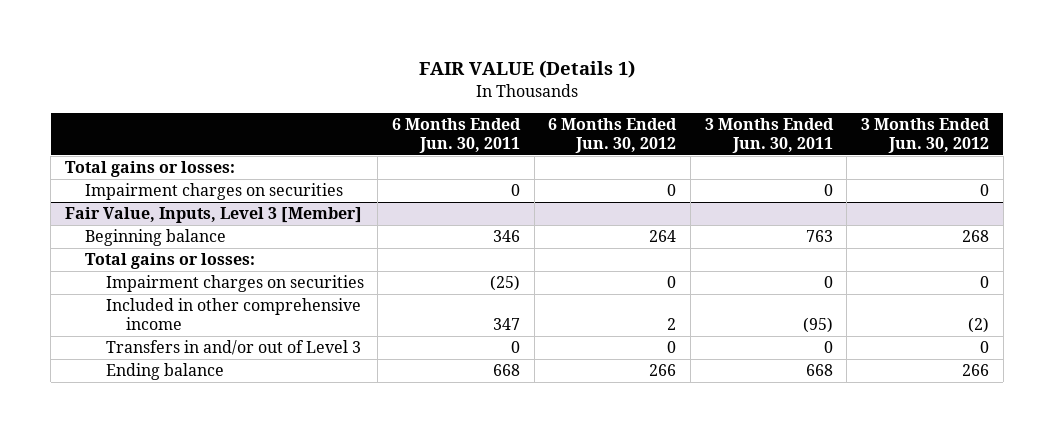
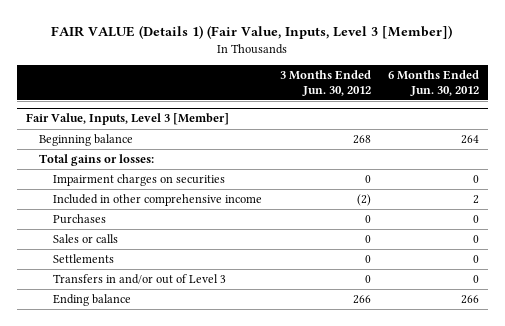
- FAIR VALUE (Details 1)
+ FAIR VALUE (Details 1) (Fair Value, Inputs, Level 3 [Member])
- | 6 Months Ended Jun. 30, 2011 | 6 Months Ended Jun. 30, 2012 | 3 Months Ended Jun. 30, 2011 | 3 Months Ended Jun. 30, 2012
+ | 3 Months Ended Jun. 30, 2012 | 6 Months Ended Jun. 30, 2012
- Total gains or losses:
- Impairment charges on securities | 0 | 0 | 0 | 0
@ Fair Value, Inputs, Level 3 [Member]
+ Purchases | 0 | 0
+ Sales or calls | 0 | 0
+ Settlements | 0 | 0

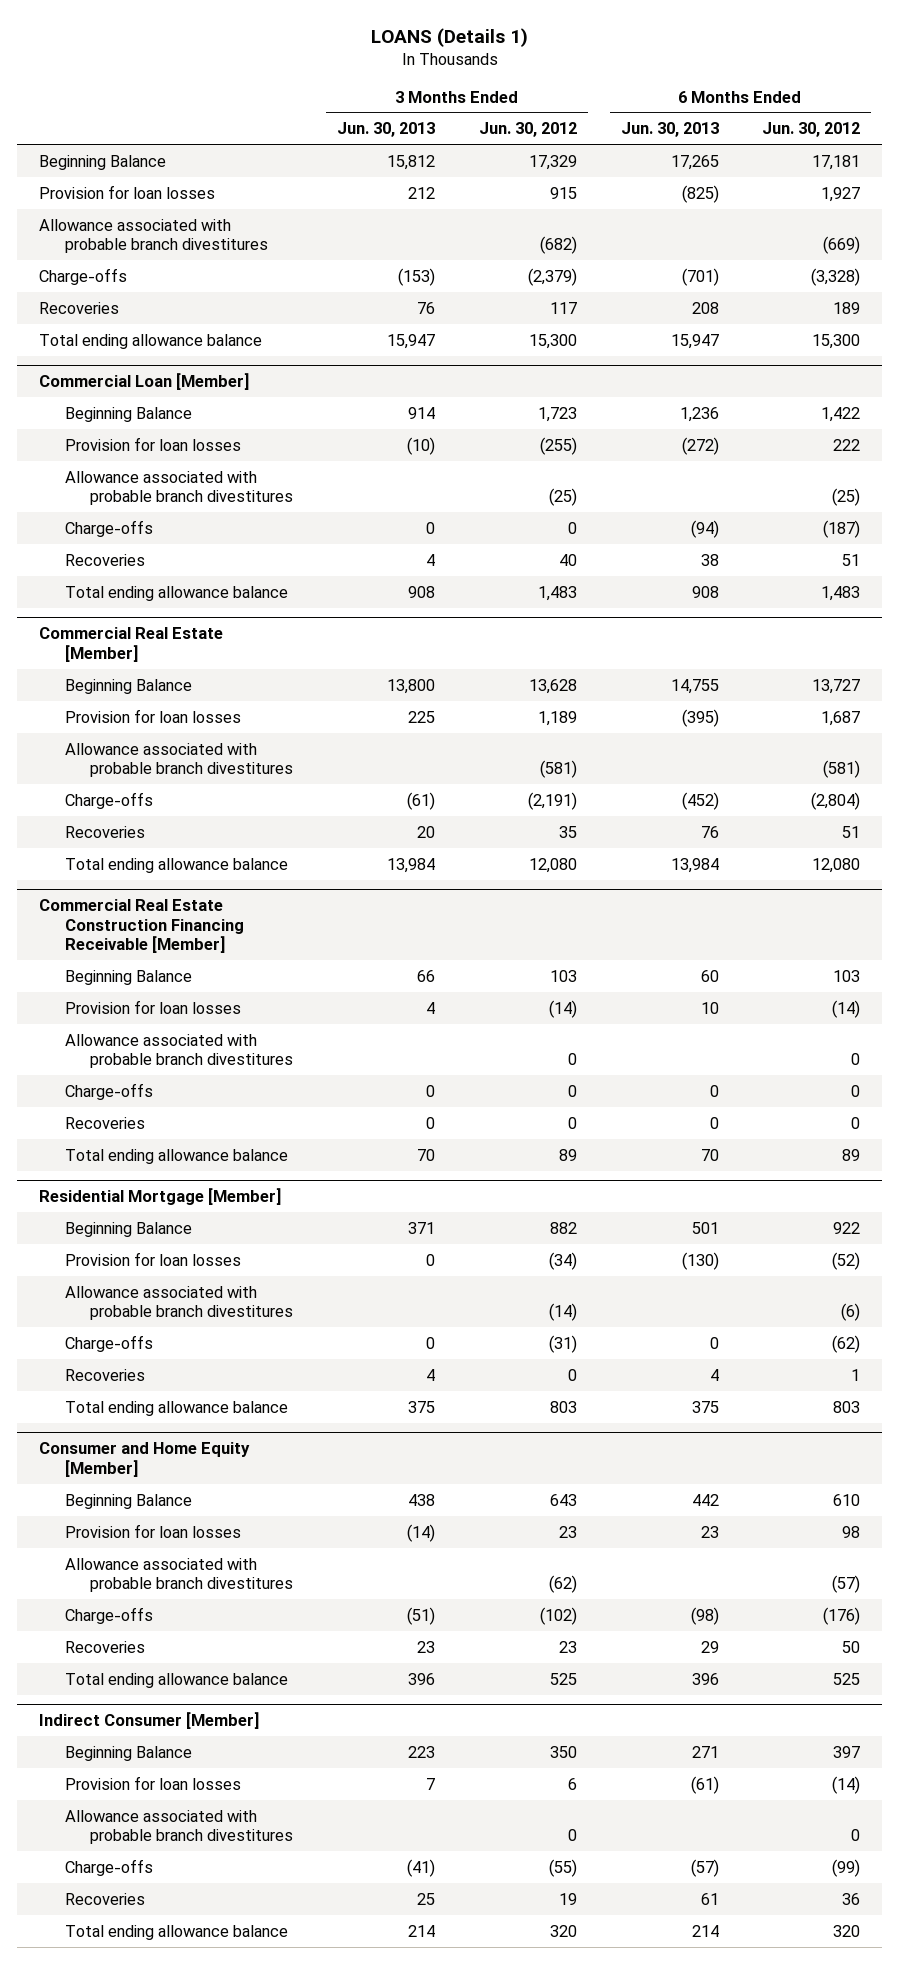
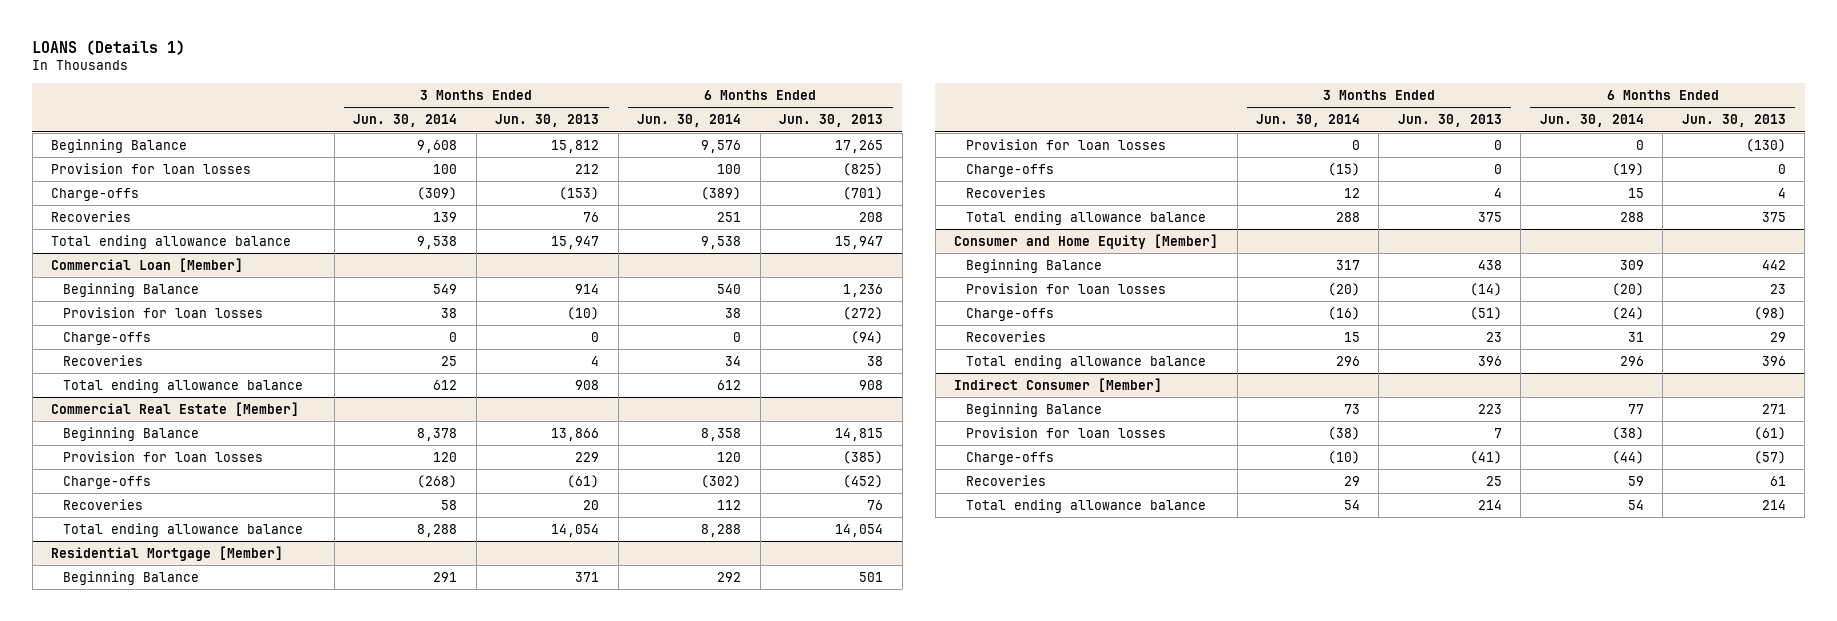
- | 3 Months Ended Jun. 30, 2013 | 3 Months Ended Jun. 30, 2012 | 6 Months Ended Jun. 30, 2013 | 6 Months Ended Jun. 30, 2012
+ | 3 Months Ended Jun. 30, 2014 | 3 Months Ended Jun. 30, 2013 | 6 Months Ended Jun. 30, 2014 | 6 Months Ended Jun. 30, 2013
- Allowance associated with probable branch divestitures | | (682) | | (669)
@ Commercial Loan [Member]
- Allowance associated with probable branch divestitures | | (25) | | (25)
@ Commercial Real Estate [Member]
- Beginning Balance | 13,800 | 13,628 | 14,755 | 13,727
- Provision for loan losses | 225 | 1,189 | (395) | 1,687
- Allowance associated with probable branch divestitures | | (581) | | (581)
+ Beginning Balance | 8,378 | 13,866 | 8,358 | 14,815
+ Provision for loan losses | 120 | 229 | 120 | (385)
- Total ending allowance balance | 13,984 | 12,080 | 13,984 | 12,080
- Commercial Real Estate Construction Financing Receivable [Member]
- Beginning Balance | 66 | 103 | 60 | 103
- Provision for loan losses | 4 | (14) | 10 | (14)
- Allowance associated with probable branch divestitures | | 0 | | 0
- Charge-offs | 0 | 0 | 0 | 0
- Recoveries | 0 | 0 | 0 | 0
- Total ending allowance balance | 70 | 89 | 70 | 89
@ Commercial Real Estate [Member]
+ Total ending allowance balance | 8,288 | 14,054 | 8,288 | 14,054
@ Residential Mortgage [Member]
- Allowance associated with probable branch divestitures | | (14) | | (6)
@ Consumer and Home Equity [Member]
- Allowance associated with probable branch divestitures | | (62) | | (57)
@ Indirect Consumer [Member]
- Allowance associated with probable branch divestitures | | 0 | | 0

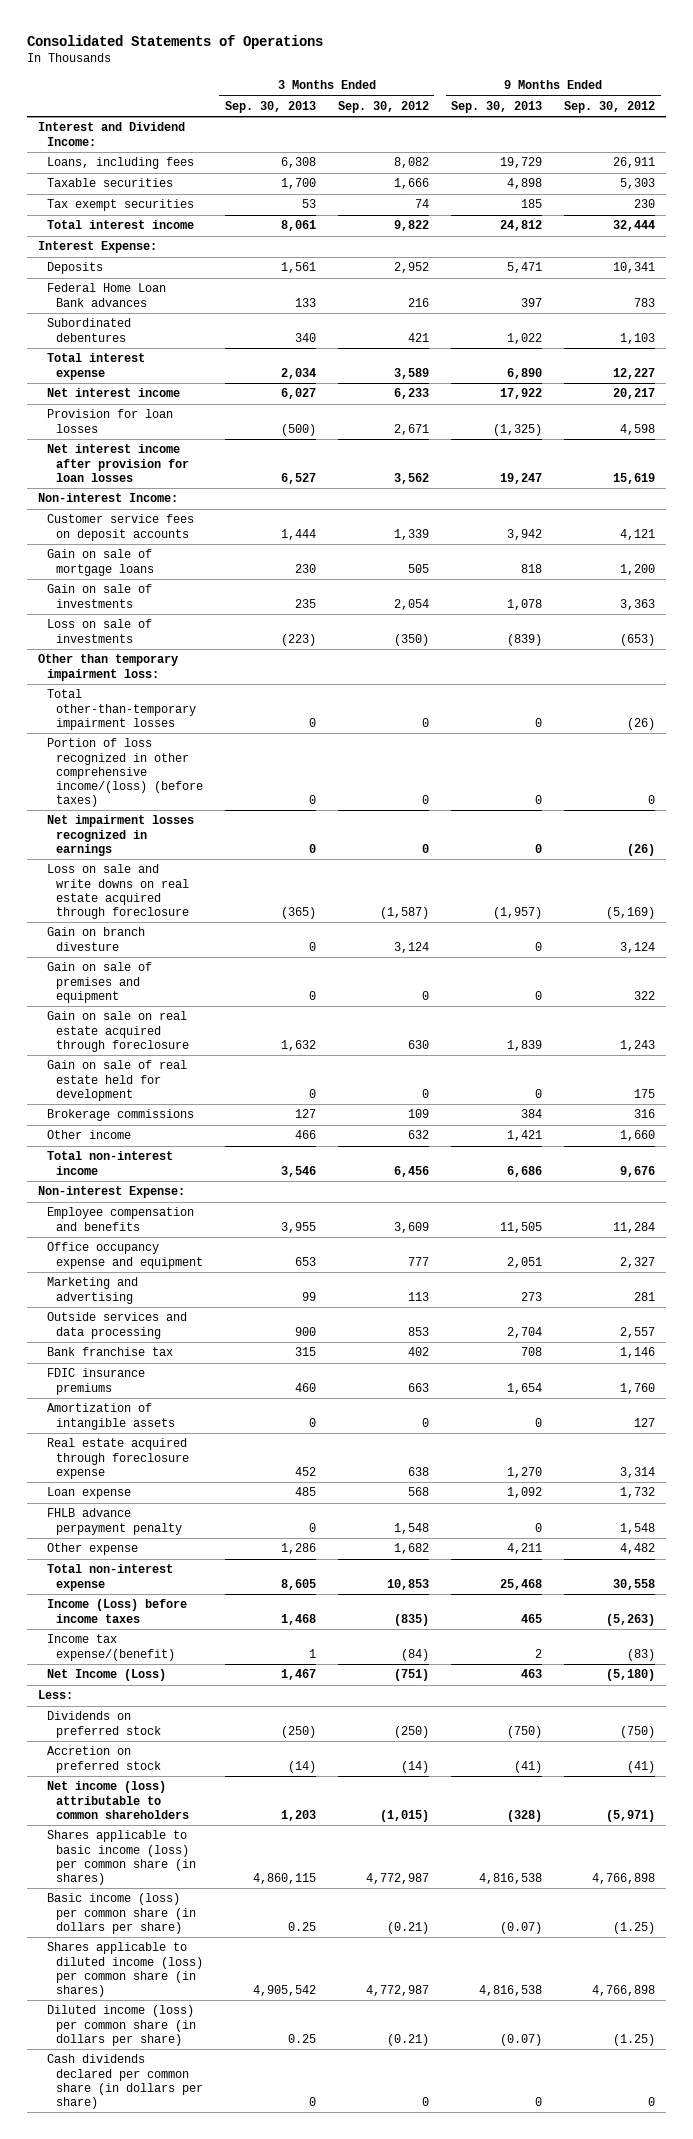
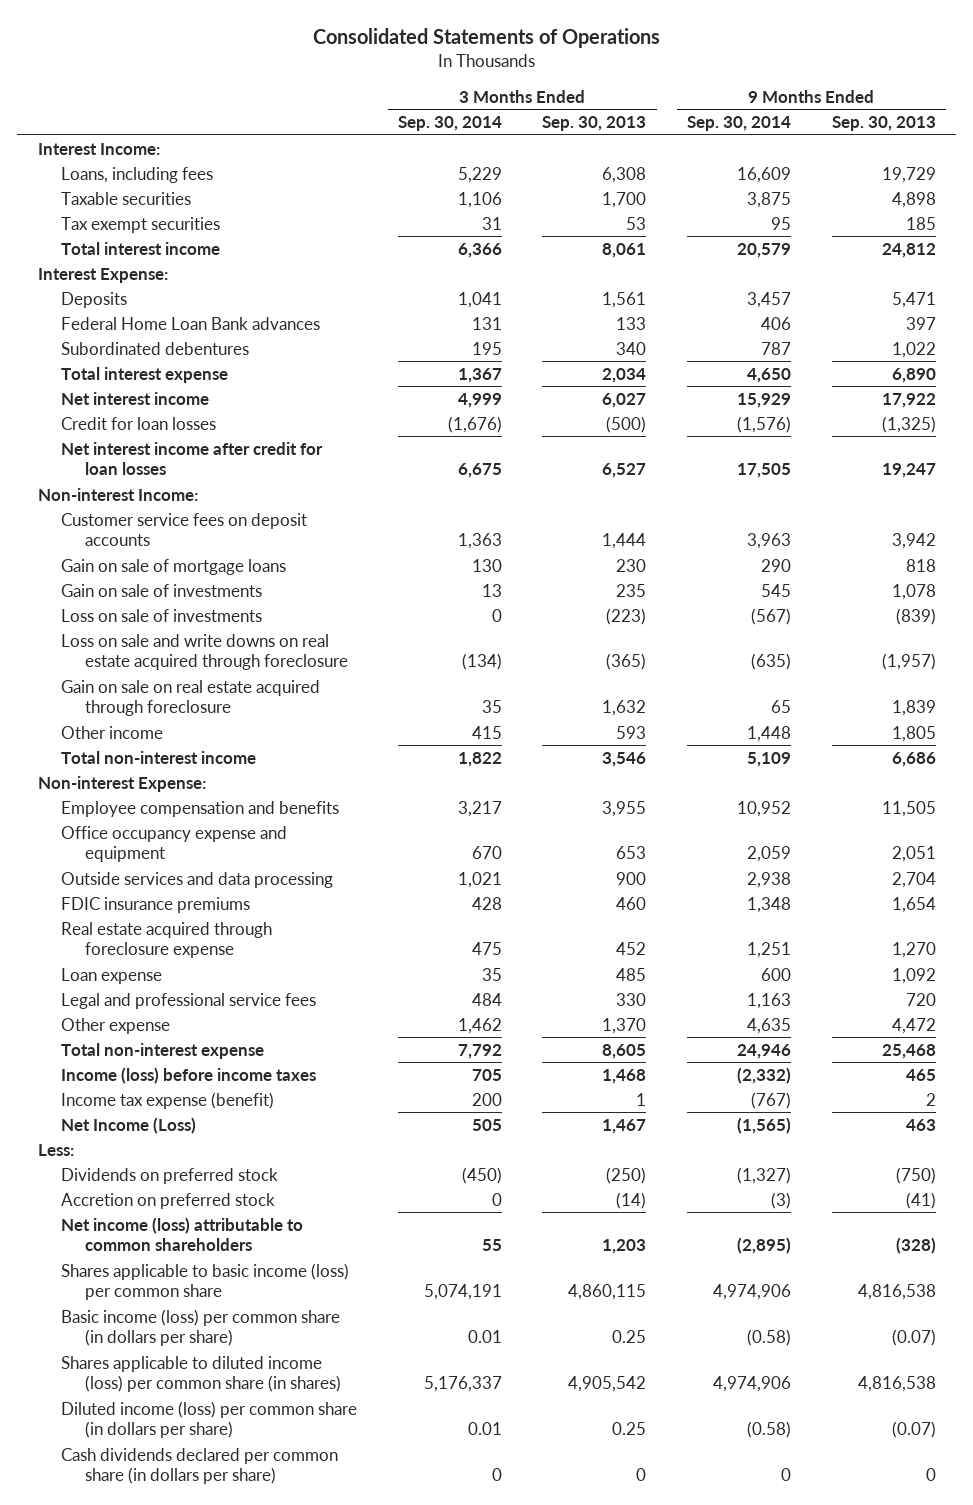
- | 3 Months Ended Sep. 30, 2013 | 3 Months Ended Sep. 30, 2012 | 9 Months Ended Sep. 30, 2013 | 9 Months Ended Sep. 30, 2012
+ | 3 Months Ended Sep. 30, 2014 | 3 Months Ended Sep. 30, 2013 | 9 Months Ended Sep. 30, 2014 | 9 Months Ended Sep. 30, 2013
- Interest and Dividend Income:
+ Interest Income:
- Provision for loan losses | (500) | 2,671 | (1,325) | 4,598
- Net interest income after provision for loan losses | 6,527 | 3,562 | 19,247 | 15,619
+ Credit for loan losses | (1,676) | (500) | (1,576) | (1,325)
+ Net interest income after credit for loan losses | 6,675 | 6,527 | 17,505 | 19,247
- Other than temporary impairment loss:
- Total other-than-temporary impairment losses | 0 | 0 | 0 | (26)
- Portion of loss recognized in other comprehensive income/(loss) (before taxes) | 0 | 0 | 0 | 0
- Net impairment losses recognized in earnings | 0 | 0 | 0 | (26)
- Gain on branch divesture | 0 | 3,124 | 0 | 3,124
- Gain on sale of premises and equipment | 0 | 0 | 0 | 322
- Gain on sale of real estate held for development | 0 | 0 | 0 | 175
- Brokerage commissions | 127 | 109 | 384 | 316
- Other income | 466 | 632 | 1,421 | 1,660
+ Other income | 415 | 593 | 1,448 | 1,805
- Marketing and advertising | 99 | 113 | 273 | 281
- Bank franchise tax | 315 | 402 | 708 | 1,146
- Amortization of intangible assets | 0 | 0 | 0 | 127
- FHLB advance perpayment penalty | 0 | 1,548 | 0 | 1,548
- Other expense | 1,286 | 1,682 | 4,211 | 4,482
+ Legal and professional service fees | 484 | 330 | 1,163 | 720
+ Other expense | 1,462 | 1,370 | 4,635 | 4,472
- Income (Loss) before income taxes | 1,468 | (835) | 465 | (5,263)
- Income tax expense/(benefit) | 1 | (84) | 2 | (83)
+ Income (loss) before income taxes | 705 | 1,468 | (2,332) | 465
+ Income tax expense (benefit) | 200 | 1 | (767) | 2
- Shares applicable to basic income (loss) per common share (in shares) | 4,860,115 | 4,772,987 | 4,816,538 | 4,766,898
+ Shares applicable to basic income (loss) per common share | 5,074,191 | 4,860,115 | 4,974,906 | 4,816,538

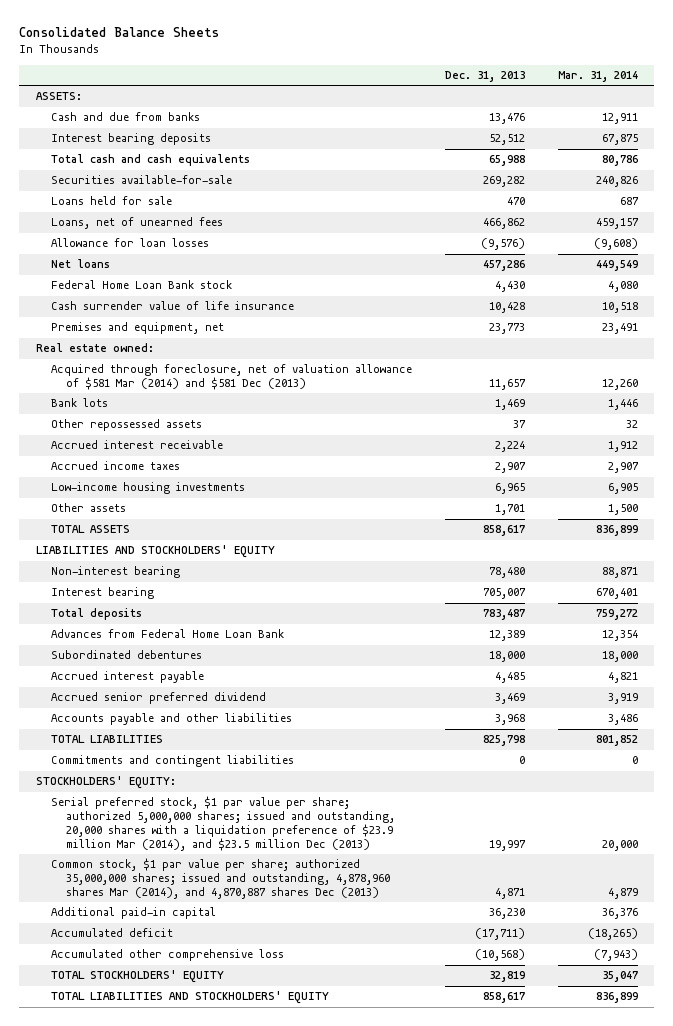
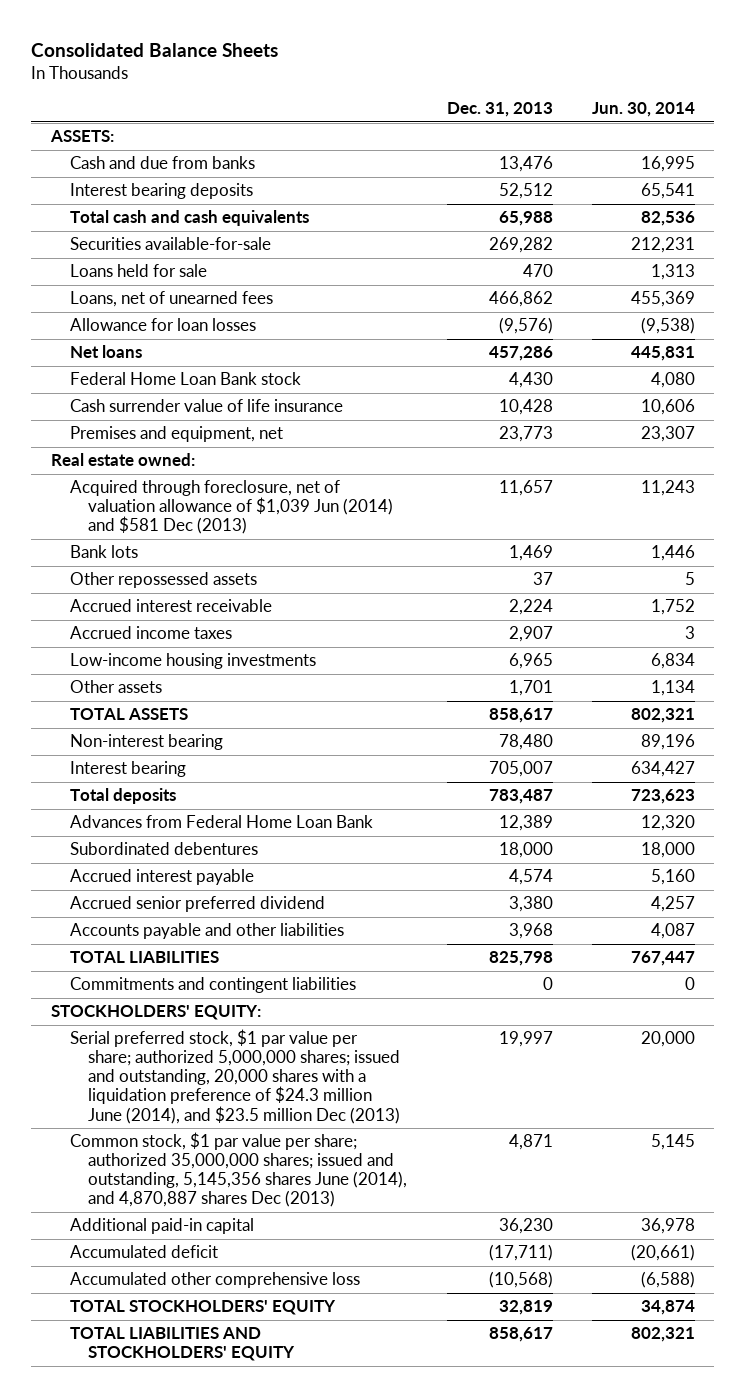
- | Dec. 31, 2013 | Mar. 31, 2014
+ | Dec. 31, 2013 | Jun. 30, 2014
- Acquired through foreclosure, net of valuation allowance of $581 Mar (2014) and $581 Dec (2013) | 11,657 | 12,260
+ Acquired through foreclosure, net of valuation allowance of $1,039 Jun (2014) and $581 Dec (2013) | 11,657 | 11,243
- LIABILITIES AND STOCKHOLDERS' EQUITY
- Accrued interest payable | 4,485 | 4,821
- Accrued senior preferred dividend | 3,469 | 3,919
+ Accrued interest payable | 4,574 | 5,160
+ Accrued senior preferred dividend | 3,380 | 4,257
- Serial preferred stock, $1 par value per share; authorized 5,000,000 shares; issued and outstanding, 20,000 shares with a liquidation preference of $23.9 million Mar (2014), and $23.5 million Dec (2013) | 19,997 | 20,000
- Common stock, $1 par value per share; authorized 35,000,000 shares; issued and outstanding, 4,878,960 shares Mar (2014), and 4,870,887 shares Dec (2013) | 4,871 | 4,879
+ Serial preferred stock, $1 par value per share; authorized 5,000,000 shares; issued and outstanding, 20,000 shares with a liquidation preference of $24.3 million June (2014), and $23.5 million Dec (2013) | 19,997 | 20,000
+ Common stock, $1 par value per share; authorized 35,000,000 shares; issued and outstanding, 5,145,356 shares June (2014), and 4,870,887 shares Dec (2013) | 4,871 | 5,145

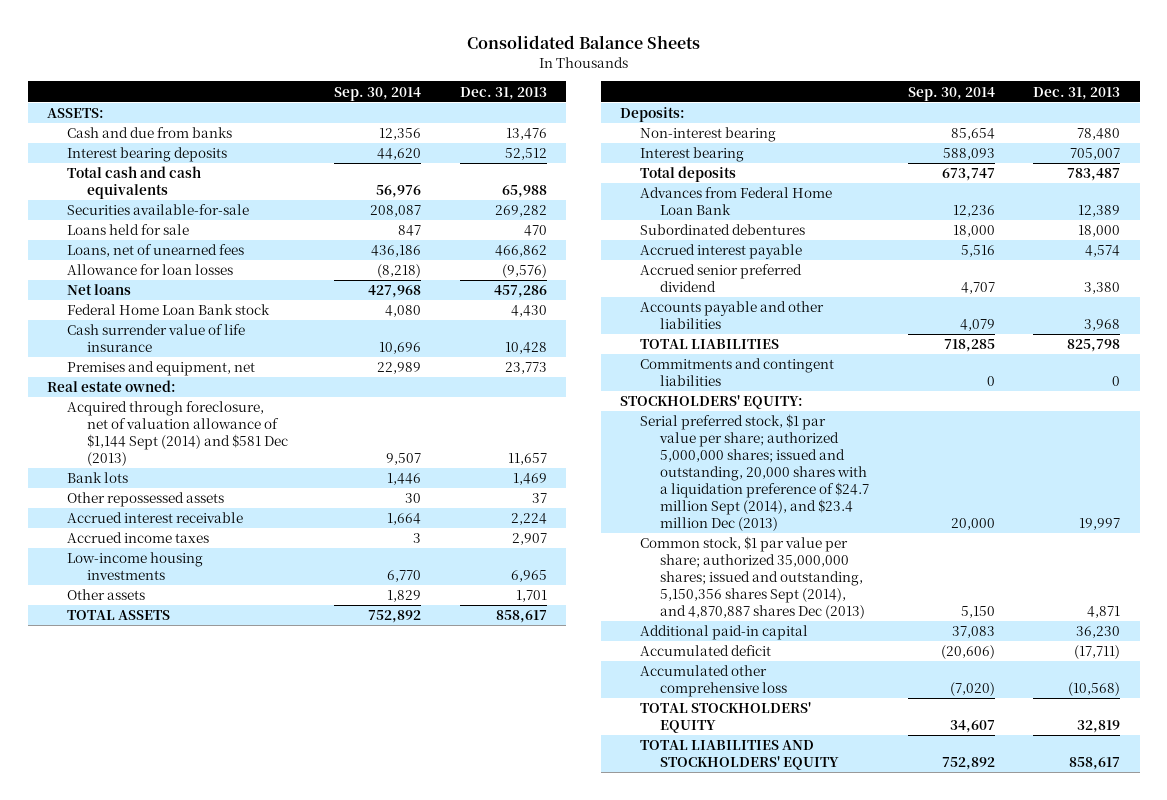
- | Dec. 31, 2013 | Jun. 30, 2014
+ | Sep. 30, 2014 | Dec. 31, 2013
- Acquired through foreclosure, net of valuation allowance of $1,039 Jun (2014) and $581 Dec (2013) | 11,657 | 11,243
+ Acquired through foreclosure, net of valuation allowance of $1,144 Sept (2014) and $581 Dec (2013) | 9,507 | 11,657
+ Deposits:
- Serial preferred stock, $1 par value per share; authorized 5,000,000 shares; issued and outstanding, 20,000 shares with a liquidation preference of $24.3 million June (2014), and $23.5 million Dec (2013) | 19,997 | 20,000
- Common stock, $1 par value per share; authorized 35,000,000 shares; issued and outstanding, 5,145,356 shares June (2014), and 4,870,887 shares Dec (2013) | 4,871 | 5,145
+ Serial preferred stock, $1 par value per share; authorized 5,000,000 shares; issued and outstanding, 20,000 shares with a liquidation preference of $24.7 million Sept (2014), and $23.4 million Dec (2013) | 20,000 | 19,997
+ Common stock, $1 par value per share; authorized 35,000,000 shares; issued and outstanding, 5,150,356 shares Sept (2014), and 4,870,887 shares Dec (2013) | 5,150 | 4,871

